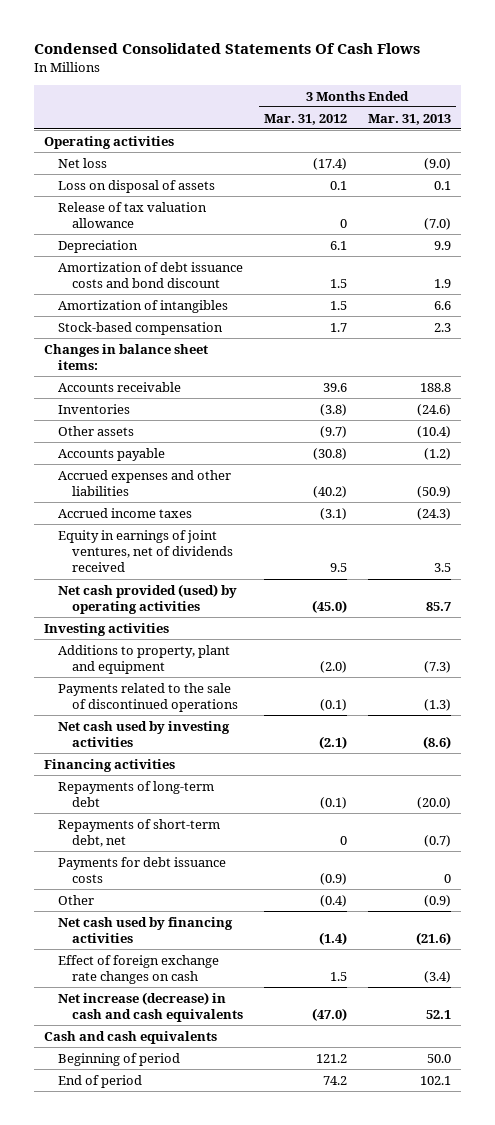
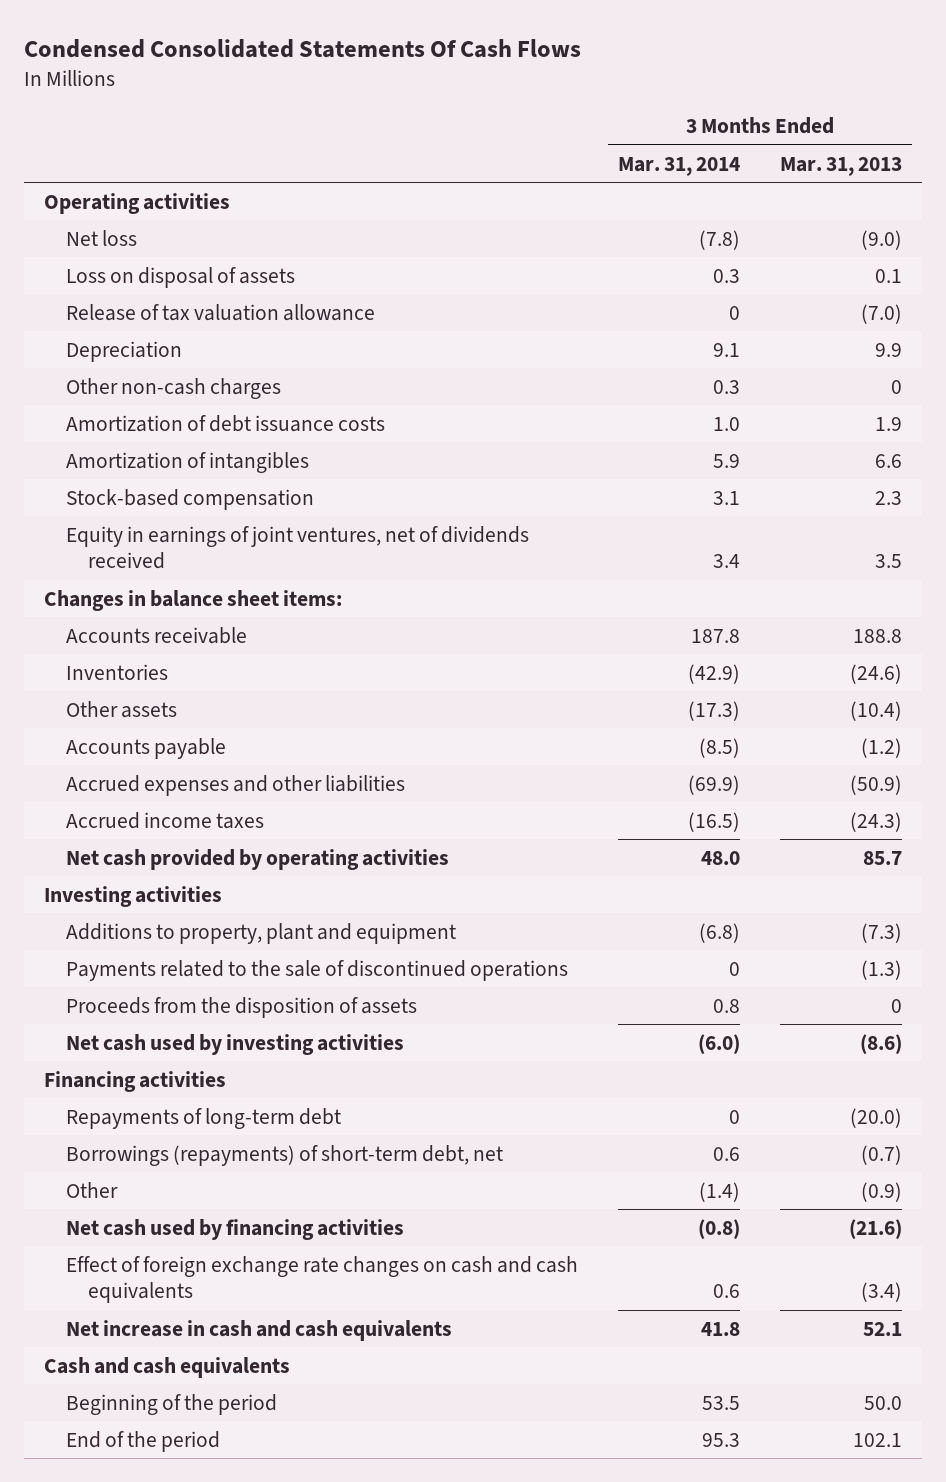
- | 3 Months Ended Mar. 31, 2012 | 3 Months Ended Mar. 31, 2013
+ | 3 Months Ended Mar. 31, 2014 | 3 Months Ended Mar. 31, 2013
- Amortization of debt issuance costs and bond discount | 1.5 | 1.9
+ Other non-cash charges | 0.3 | 0
+ Amortization of debt issuance costs | 1.0 | 1.9
moved up: Equity in earnings of joint ventures, net of dividends received | 3.4 | 3.5
- Net cash provided (used) by operating activities | (45.0) | 85.7
+ Net cash provided by operating activities | 48.0 | 85.7
+ Proceeds from the disposition of assets | 0.8 | 0
- Repayments of short-term debt, net | 0 | (0.7)
- Payments for debt issuance costs | (0.9) | 0
+ Borrowings (repayments) of short-term debt, net | 0.6 | (0.7)
- Effect of foreign exchange rate changes on cash | 1.5 | (3.4)
- Net increase (decrease) in cash and cash equivalents | (47.0) | 52.1
+ Effect of foreign exchange rate changes on cash and cash equivalents | 0.6 | (3.4)
+ Net increase in cash and cash equivalents | 41.8 | 52.1
- Beginning of period | 121.2 | 50.0
- End of period | 74.2 | 102.1
+ Beginning of the period | 53.5 | 50.0
+ End of the period | 95.3 | 102.1

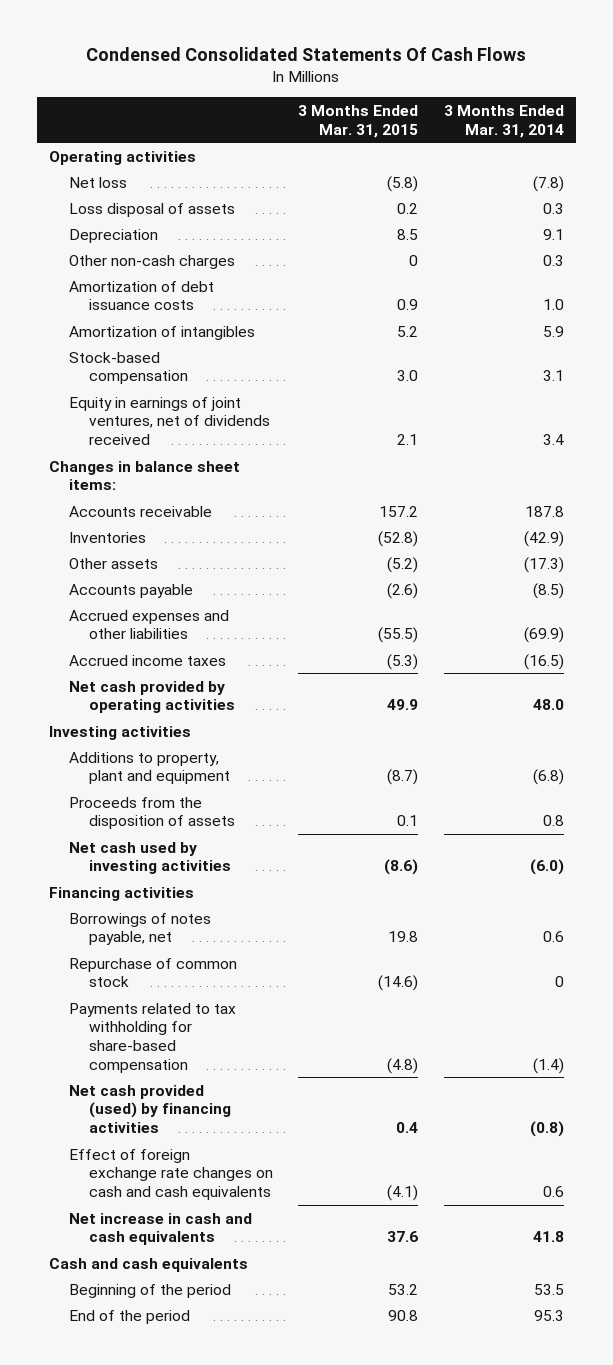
- | 3 Months Ended Mar. 31, 2014 | 3 Months Ended Mar. 31, 2013
+ | 3 Months Ended Mar. 31, 2015 | 3 Months Ended Mar. 31, 2014
- Loss on disposal of assets | 0.3 | 0.1
- Release of tax valuation allowance | 0 | (7.0)
+ Loss disposal of assets | 0.2 | 0.3
- Payments related to the sale of discontinued operations | 0 | (1.3)
- Repayments of long-term debt | 0 | (20.0)
- Borrowings (repayments) of short-term debt, net | 0.6 | (0.7)
- Other | (1.4) | (0.9)
- Net cash used by financing activities | (0.8) | (21.6)
+ Borrowings of notes payable, net | 19.8 | 0.6
+ Repurchase of common stock | (14.6) | 0
+ Payments related to tax withholding for share-based compensation | (4.8) | (1.4)
+ Net cash provided (used) by financing activities | 0.4 | (0.8)

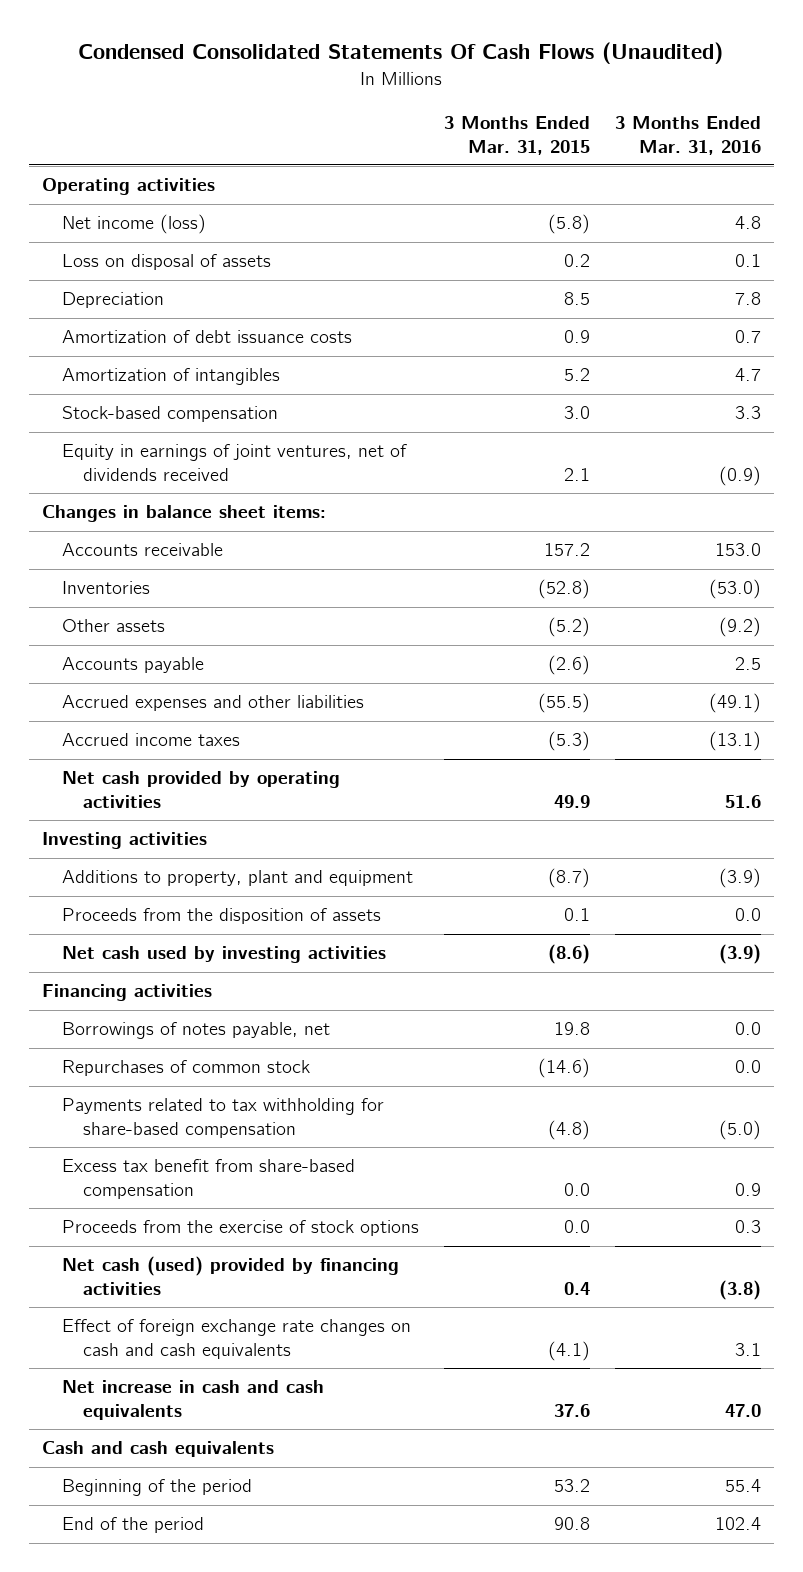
- Condensed Consolidated Statements Of Cash Flows
+ Condensed Consolidated Statements Of Cash Flows (Unaudited)
- | 3 Months Ended Mar. 31, 2015 | 3 Months Ended Mar. 31, 2014
+ | 3 Months Ended Mar. 31, 2015 | 3 Months Ended Mar. 31, 2016
- Net loss | (5.8) | (7.8)
- Loss disposal of assets | 0.2 | 0.3
+ Net income (loss) | (5.8) | 4.8
+ Loss on disposal of assets | 0.2 | 0.1
- Other non-cash charges | 0 | 0.3
- Repurchase of common stock | (14.6) | 0
+ Repurchases of common stock | (14.6) | 0.0
- Net cash provided (used) by financing activities | 0.4 | (0.8)
+ Excess tax benefit from share-based compensation | 0.0 | 0.9
+ Proceeds from the exercise of stock options | 0.0 | 0.3
+ Net cash (used) provided by financing activities | 0.4 | (3.8)

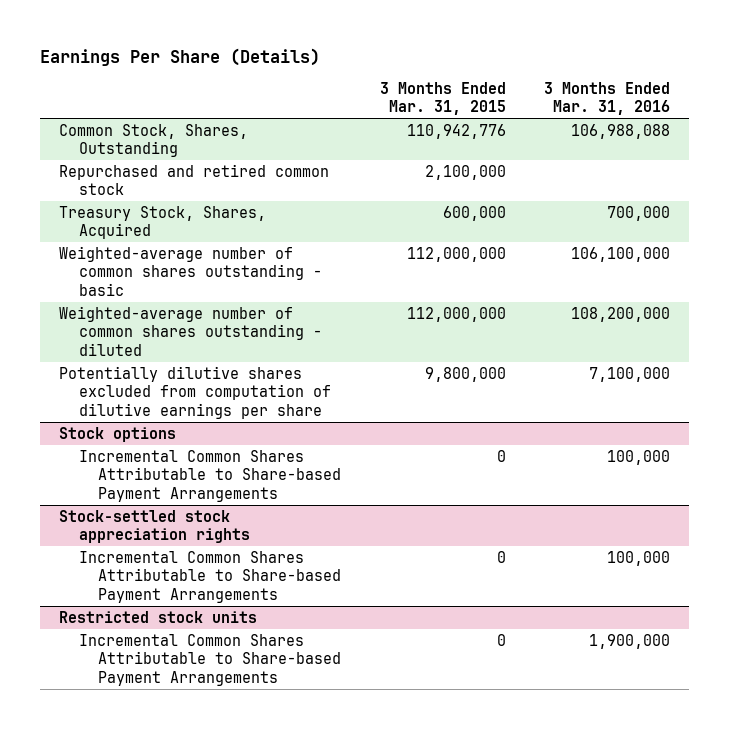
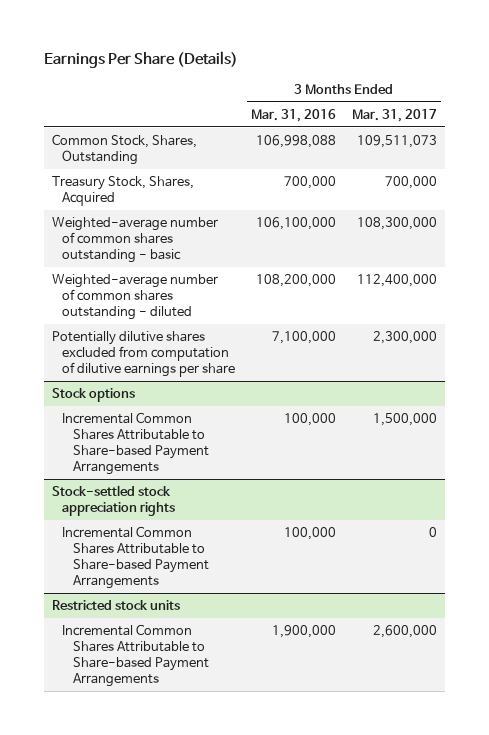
- | 3 Months Ended Mar. 31, 2015 | 3 Months Ended Mar. 31, 2016
+ | 3 Months Ended Mar. 31, 2016 | 3 Months Ended Mar. 31, 2017
- Common Stock, Shares, Outstanding | 110,942,776 | 106,988,088
- Repurchased and retired common stock | 2,100,000 |
+ Common Stock, Shares, Outstanding | 106,998,088 | 109,511,073

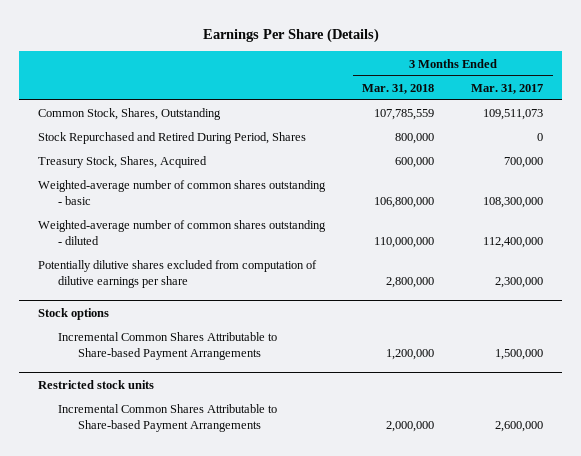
- | 3 Months Ended Mar. 31, 2016 | 3 Months Ended Mar. 31, 2017
+ | 3 Months Ended Mar. 31, 2018 | 3 Months Ended Mar. 31, 2017
+ Stock Repurchased and Retired During Period, Shares | 800,000 | 0
- Stock-settled stock appreciation rights
- Incremental Common Shares Attributable to Share-based Payment Arrangements | 100,000 | 0

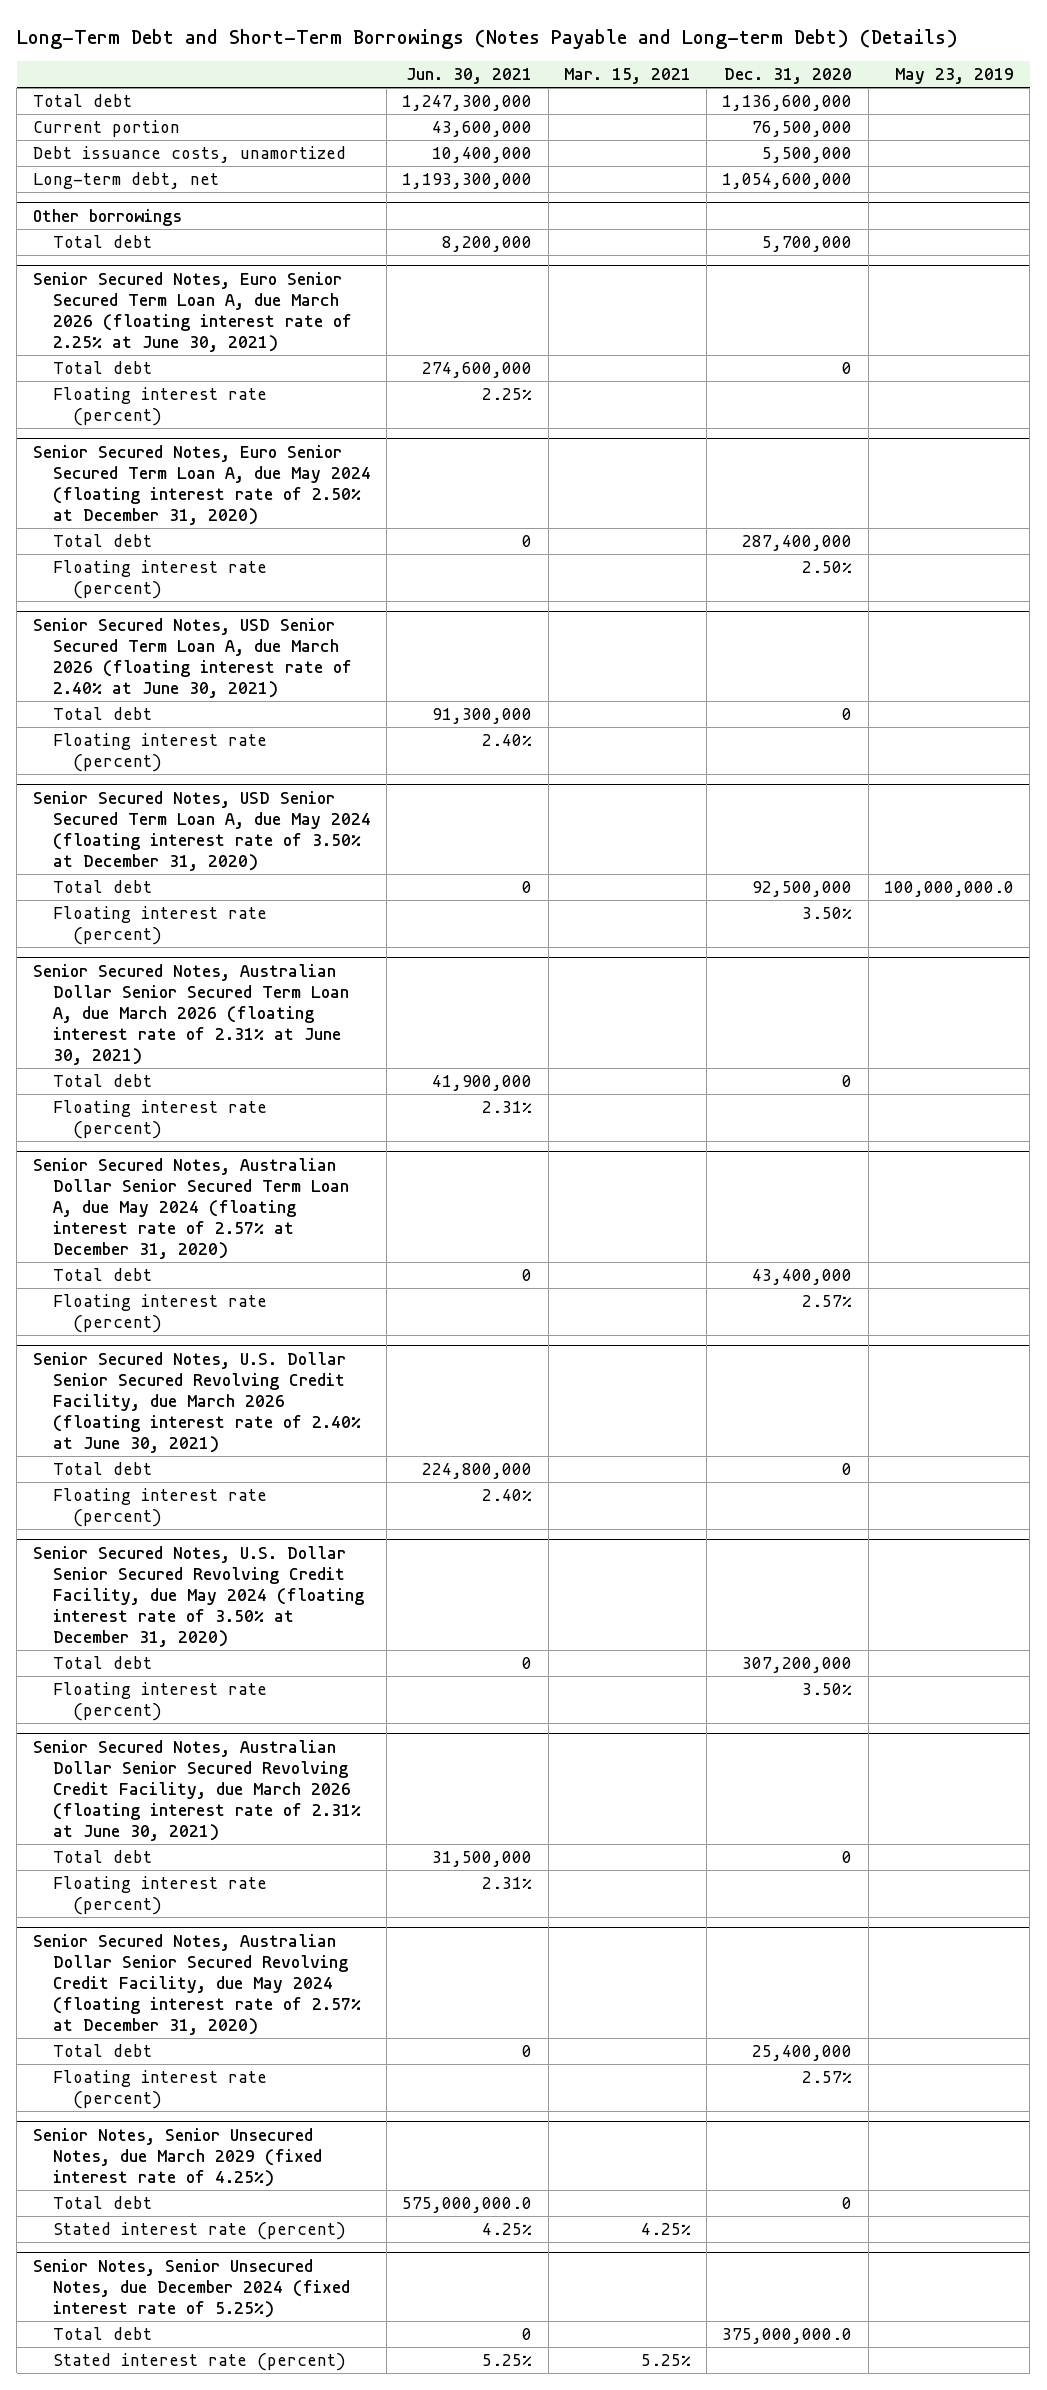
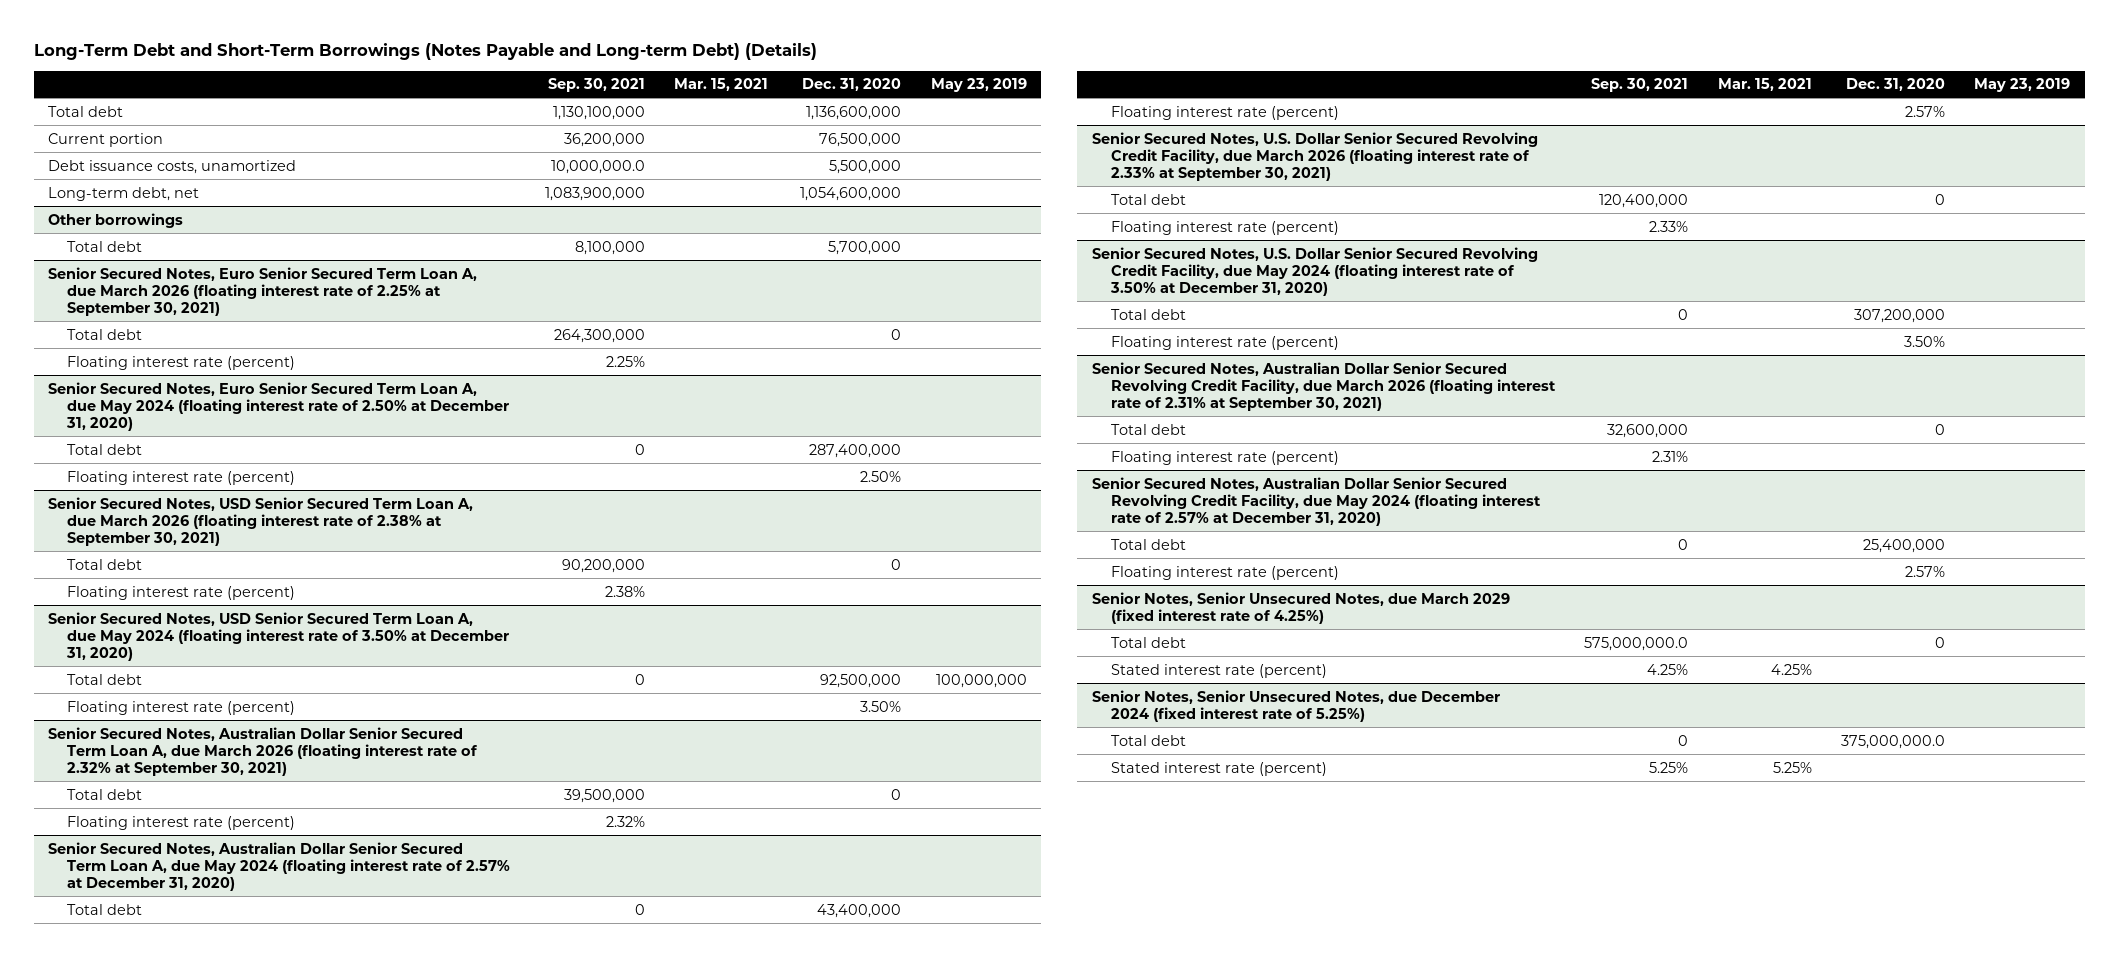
- | Jun. 30, 2021 | Mar. 15, 2021 | Dec. 31, 2020 | May 23, 2019
+ | Sep. 30, 2021 | Mar. 15, 2021 | Dec. 31, 2020 | May 23, 2019
- Senior Secured Notes, Euro Senior Secured Term Loan A, due March 2026 (floating interest rate of 2.25% at June 30, 2021)
+ Senior Secured Notes, Euro Senior Secured Term Loan A, due March 2026 (floating interest rate of 2.25% at September 30, 2021)
- Senior Secured Notes, USD Senior Secured Term Loan A, due March 2026 (floating interest rate of 2.40% at June 30, 2021)
+ Senior Secured Notes, USD Senior Secured Term Loan A, due March 2026 (floating interest rate of 2.38% at September 30, 2021)
@ Senior Secured Notes, USD Senior Secured Term Loan A, due May 2024 (floating interest rate of 3.50% at December 31, 2020)
- Total debt | 0 | | 92,500,000 | 100,000,000.0
+ Total debt | 0 | | 92,500,000 | 100,000,000
- Senior Secured Notes, Australian Dollar Senior Secured Term Loan A, due March 2026 (floating interest rate of 2.31% at June 30, 2021)
+ Senior Secured Notes, Australian Dollar Senior Secured Term Loan A, due March 2026 (floating interest rate of 2.32% at September 30, 2021)
- Senior Secured Notes, U.S. Dollar Senior Secured Revolving Credit Facility, due March 2026 (floating interest rate of 2.40% at June 30, 2021)
+ Senior Secured Notes, U.S. Dollar Senior Secured Revolving Credit Facility, due March 2026 (floating interest rate of 2.33% at September 30, 2021)
- Senior Secured Notes, Australian Dollar Senior Secured Revolving Credit Facility, due March 2026 (floating interest rate of 2.31% at June 30, 2021)
+ Senior Secured Notes, Australian Dollar Senior Secured Revolving Credit Facility, due March 2026 (floating interest rate of 2.31% at September 30, 2021)

